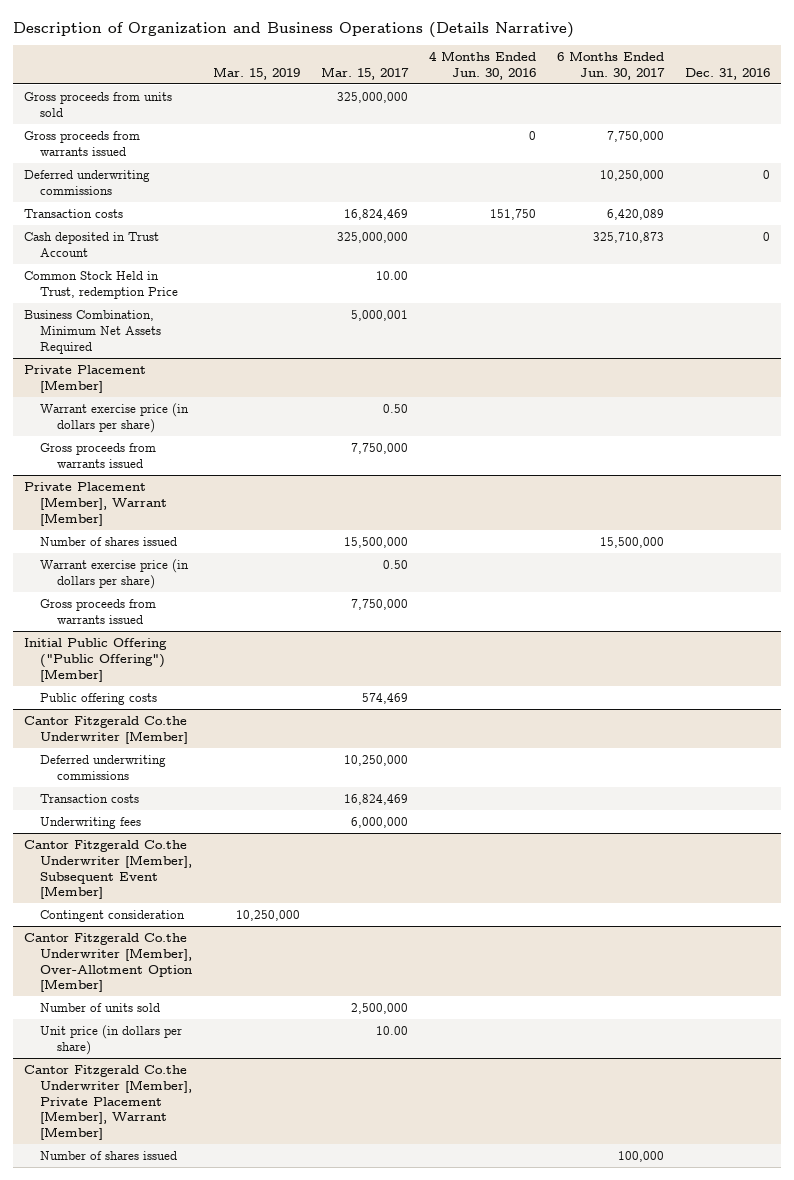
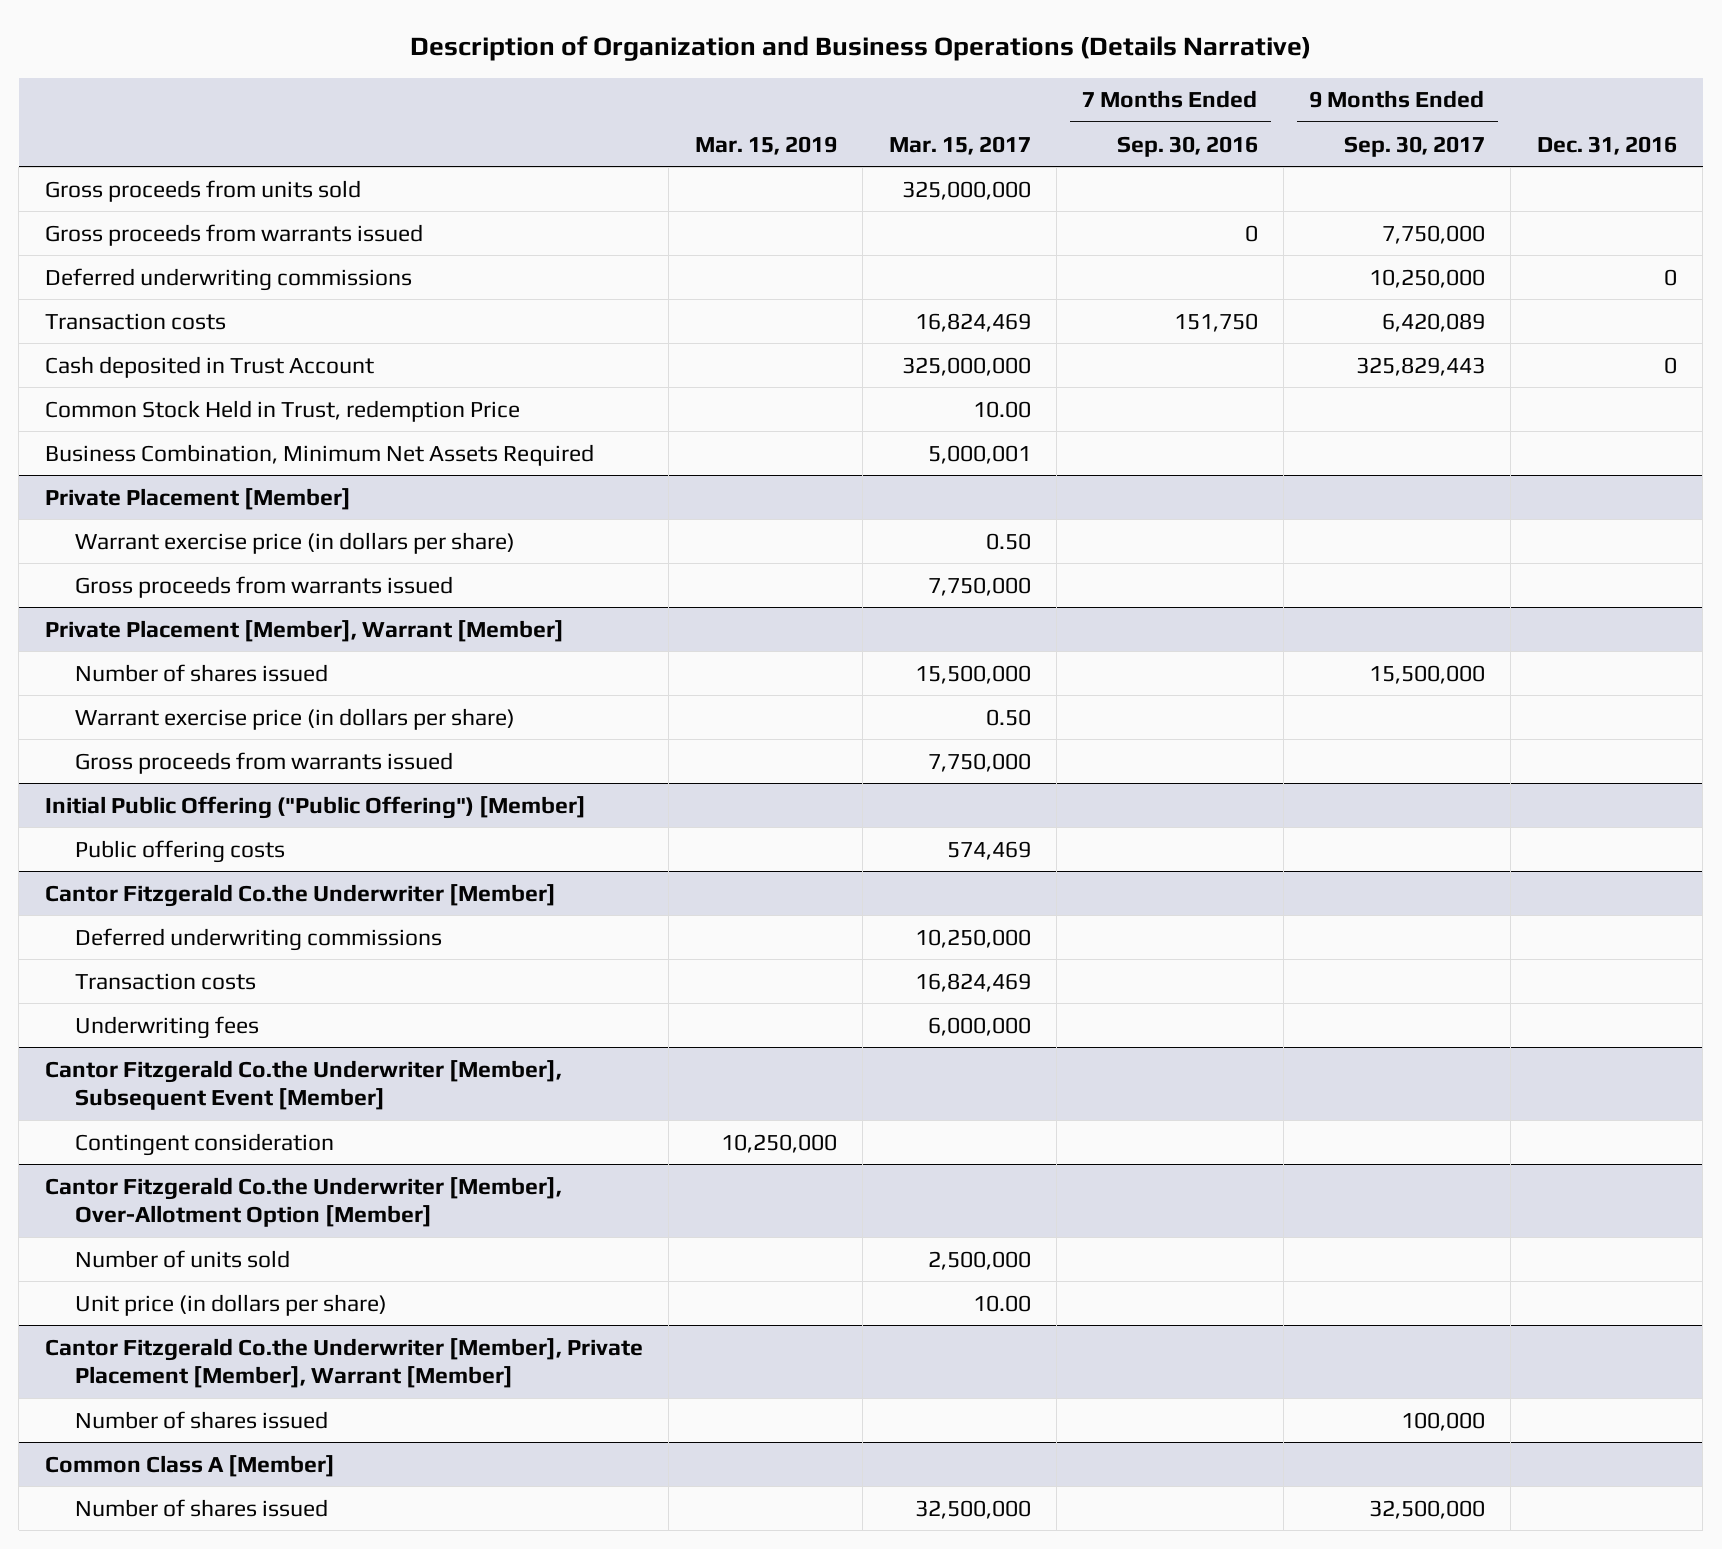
- | Mar. 15, 2019 | Mar. 15, 2017 | 4 Months Ended Jun. 30, 2016 | 6 Months Ended Jun. 30, 2017 | Dec. 31, 2016
+ | Mar. 15, 2019 | Mar. 15, 2017 | 7 Months Ended Sep. 30, 2016 | 9 Months Ended Sep. 30, 2017 | Dec. 31, 2016
+ Common Class A [Member]
+ Number of shares issued | | 32,500,000 | | 32,500,000 |

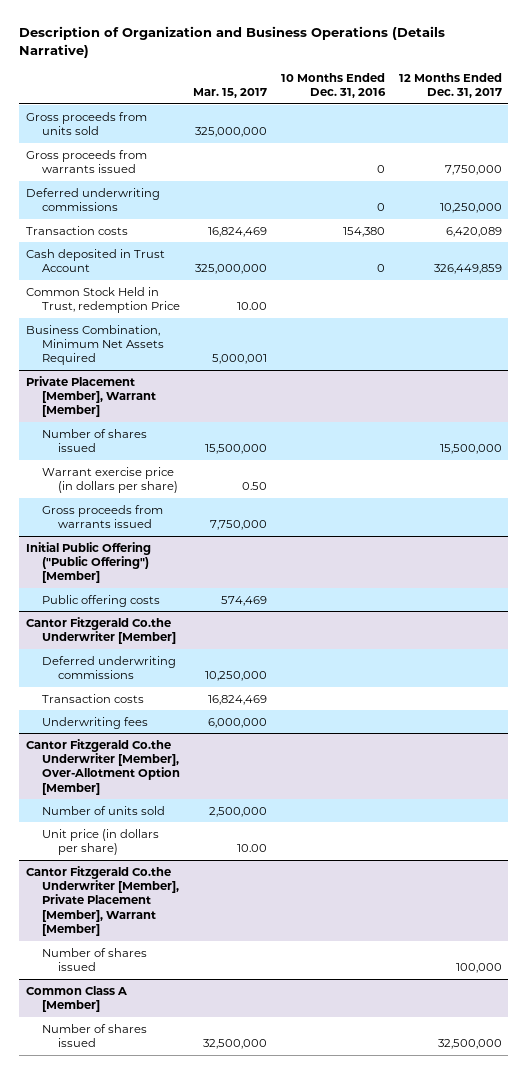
- | Mar. 15, 2019 | Mar. 15, 2017 | 7 Months Ended Sep. 30, 2016 | 9 Months Ended Sep. 30, 2017 | Dec. 31, 2016
+ | Mar. 15, 2017 | 10 Months Ended Dec. 31, 2016 | 12 Months Ended Dec. 31, 2017
- Private Placement [Member]
- Warrant exercise price (in dollars per share) | | 0.50 | | |
- Gross proceeds from warrants issued | | 7,750,000 | | |
- Cantor Fitzgerald Co.the Underwriter [Member], Subsequent Event [Member]
- Contingent consideration | 10,250,000 | | | |

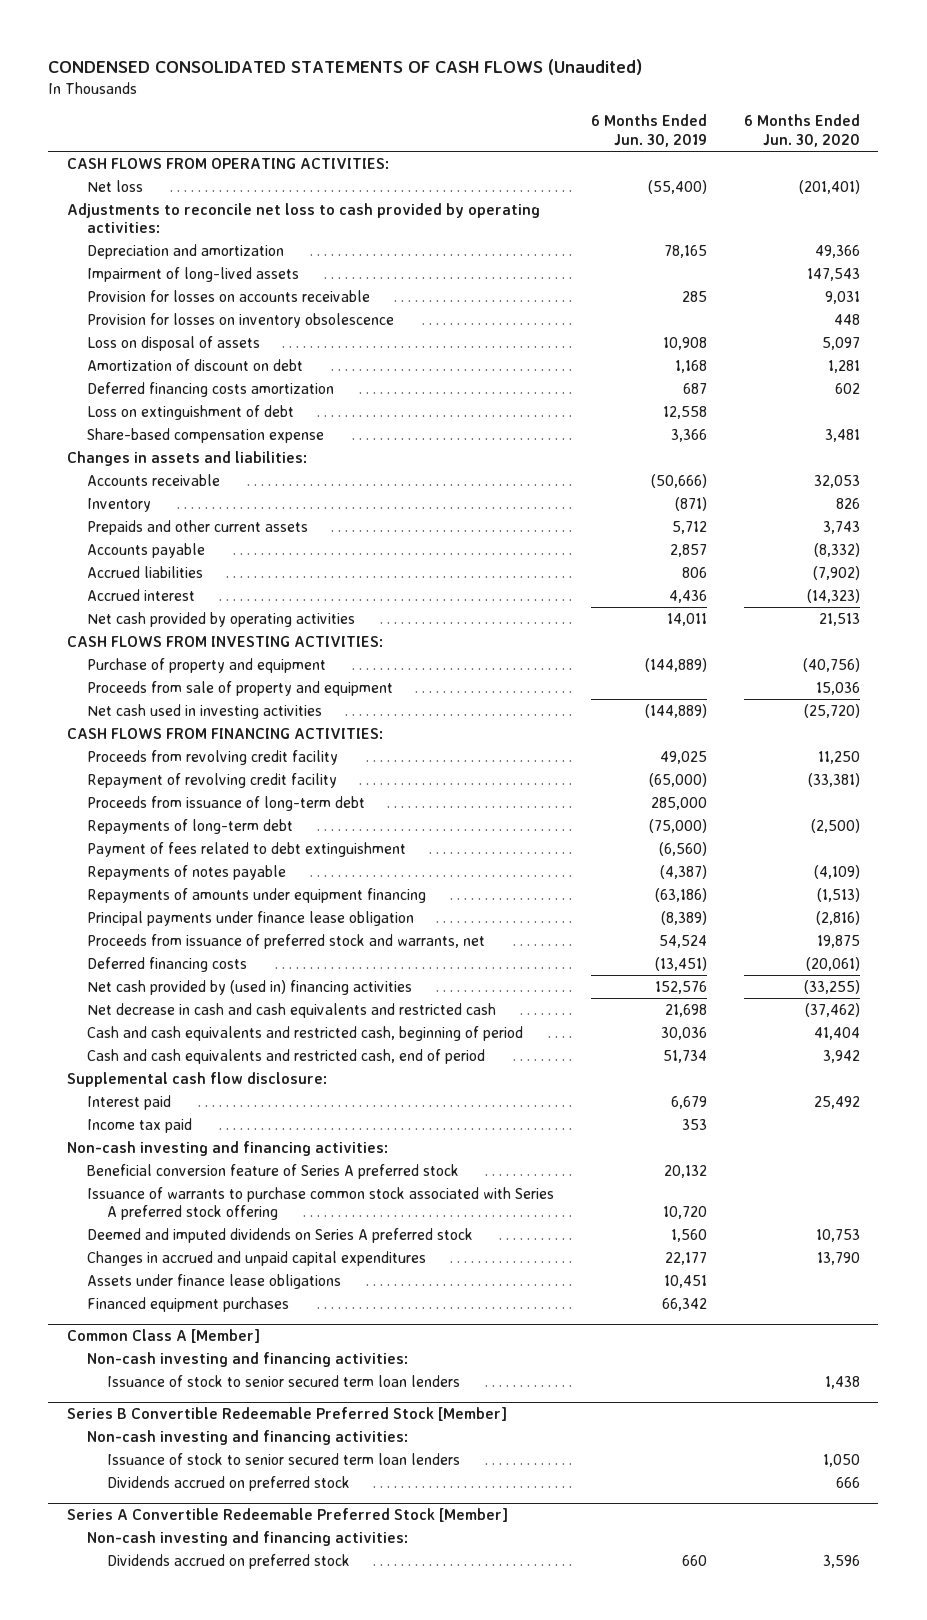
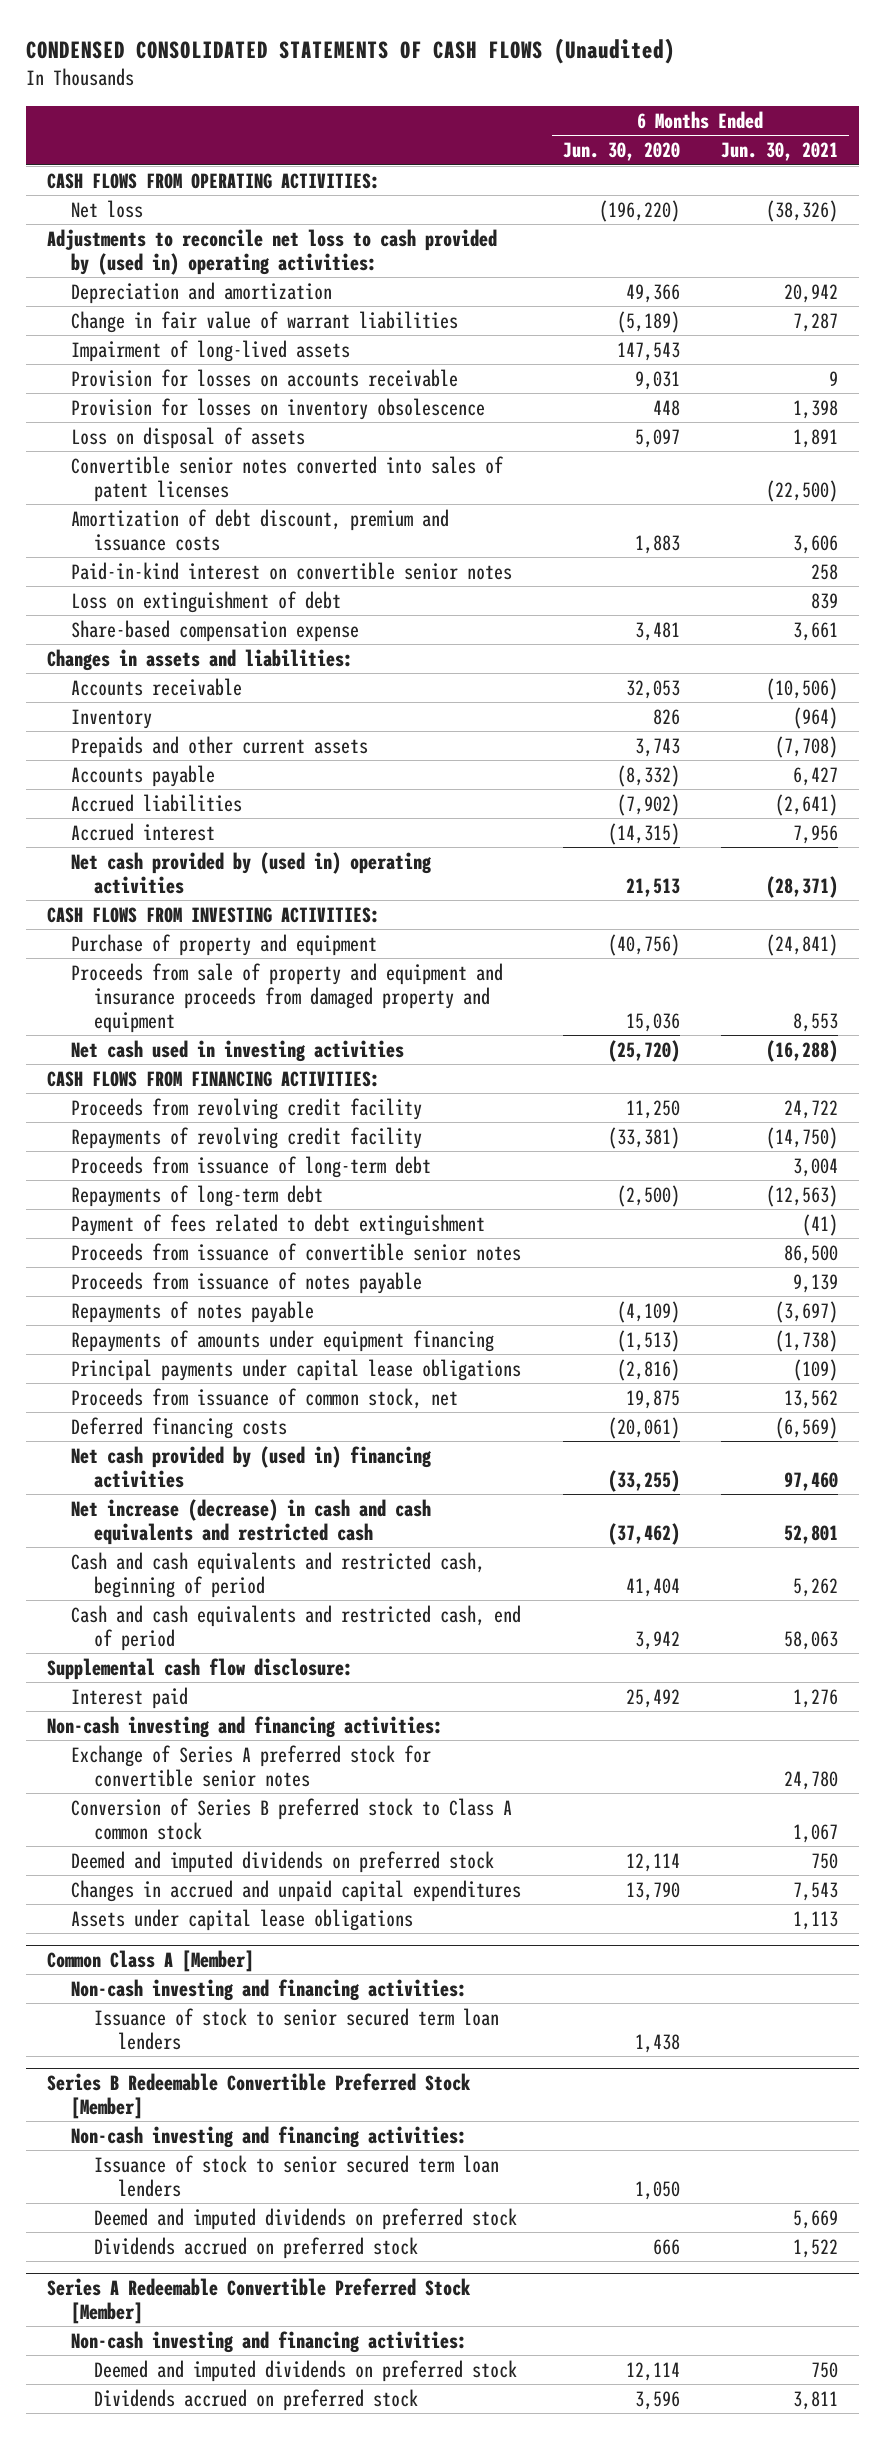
- | 6 Months Ended Jun. 30, 2019 | 6 Months Ended Jun. 30, 2020
+ | 6 Months Ended Jun. 30, 2020 | 6 Months Ended Jun. 30, 2021
- Net loss | (55,400) | (201,401)
- Adjustments to reconcile net loss to cash provided by operating activities:
+ Net loss | (196,220) | (38,326)
+ Adjustments to reconcile net loss to cash provided by (used in) operating activities:
+ Change in fair value of warrant liabilities | (5,189) | 7,287
- Amortization of discount on debt | 1,168 | 1,281
- Deferred financing costs amortization | 687 | 602
+ Convertible senior notes converted into sales of patent licenses | | (22,500)
+ Amortization of debt discount, premium and issuance costs | 1,883 | 3,606
+ Paid-in-kind interest on convertible senior notes | | 258
- Accrued interest | 4,436 | (14,323)
- Net cash provided by operating activities | 14,011 | 21,513
+ Accrued interest | (14,315) | 7,956
+ Net cash provided by (used in) operating activities | 21,513 | (28,371)
- Proceeds from sale of property and equipment | | 15,036
+ Proceeds from sale of property and equipment and insurance proceeds from damaged property and equipment | 15,036 | 8,553
- Repayment of revolving credit facility | (65,000) | (33,381)
+ Repayments of revolving credit facility | (33,381) | (14,750)
+ Proceeds from issuance of convertible senior notes | | 86,500
+ Proceeds from issuance of notes payable | | 9,139
- Principal payments under finance lease obligation | (8,389) | (2,816)
- Proceeds from issuance of preferred stock and warrants, net | 54,524 | 19,875
+ Principal payments under capital lease obligations | (2,816) | (109)
+ Proceeds from issuance of common stock, net | 19,875 | 13,562
- Net decrease in cash and cash equivalents and restricted cash | 21,698 | (37,462)
+ Net increase (decrease) in cash and cash equivalents and restricted cash | (37,462) | 52,801
- Income tax paid | 353 |
- Beneficial conversion feature of Series A preferred stock | 20,132 |
- Issuance of warrants to purchase common stock associated with Series A preferred stock offering | 10,720 |
- Deemed and imputed dividends on Series A preferred stock | 1,560 | 10,753
+ Exchange of Series A preferred stock for convertible senior notes | | 24,780
+ Conversion of Series B preferred stock to Class A common stock | | 1,067
+ Deemed and imputed dividends on preferred stock | 12,114 | 750
- Assets under finance lease obligations | 10,451 |
- Financed equipment purchases | 66,342 |
+ Assets under capital lease obligations | | 1,113
- Series B Convertible Redeemable Preferred Stock [Member]
+ Series B Redeemable Convertible Preferred Stock [Member]
+ Deemed and imputed dividends on preferred stock | | 5,669
- Series A Convertible Redeemable Preferred Stock [Member]
+ Series A Redeemable Convertible Preferred Stock [Member]
+ Deemed and imputed dividends on preferred stock | 12,114 | 750

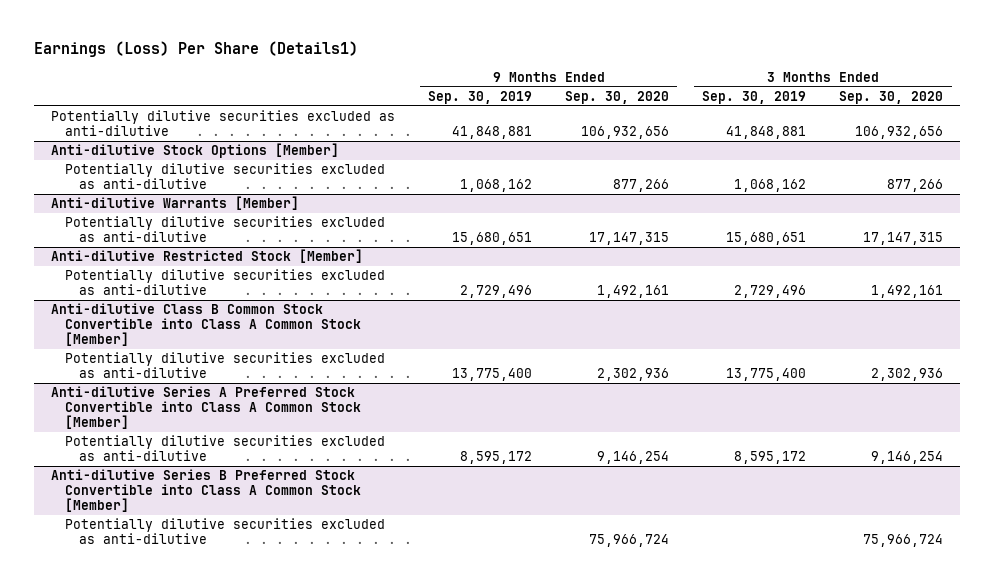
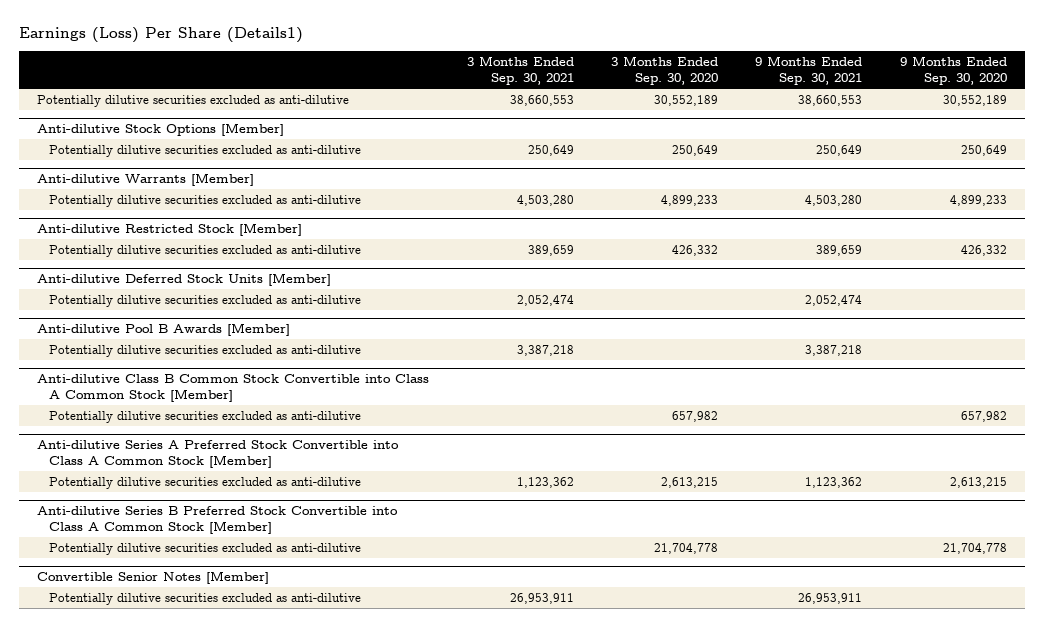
- | 9 Months Ended Sep. 30, 2019 | 9 Months Ended Sep. 30, 2020 | 3 Months Ended Sep. 30, 2019 | 3 Months Ended Sep. 30, 2020
+ | 3 Months Ended Sep. 30, 2021 | 3 Months Ended Sep. 30, 2020 | 9 Months Ended Sep. 30, 2021 | 9 Months Ended Sep. 30, 2020
- Potentially dilutive securities excluded as anti-dilutive | 41,848,881 | 106,932,656 | 41,848,881 | 106,932,656
+ Potentially dilutive securities excluded as anti-dilutive | 38,660,553 | 30,552,189 | 38,660,553 | 30,552,189
@ Anti-dilutive Stock Options [Member]
- Potentially dilutive securities excluded as anti-dilutive | 1,068,162 | 877,266 | 1,068,162 | 877,266
+ Potentially dilutive securities excluded as anti-dilutive | 250,649 | 250,649 | 250,649 | 250,649
@ Anti-dilutive Warrants [Member]
- Potentially dilutive securities excluded as anti-dilutive | 15,680,651 | 17,147,315 | 15,680,651 | 17,147,315
+ Potentially dilutive securities excluded as anti-dilutive | 4,503,280 | 4,899,233 | 4,503,280 | 4,899,233
@ Anti-dilutive Restricted Stock [Member]
- Potentially dilutive securities excluded as anti-dilutive | 2,729,496 | 1,492,161 | 2,729,496 | 1,492,161
+ Potentially dilutive securities excluded as anti-dilutive | 389,659 | 426,332 | 389,659 | 426,332
+ Anti-dilutive Deferred Stock Units [Member]
+ Potentially dilutive securities excluded as anti-dilutive | 2,052,474 | | 2,052,474 |
+ Anti-dilutive Pool B Awards [Member]
+ Potentially dilutive securities excluded as anti-dilutive | 3,387,218 | | 3,387,218 |
@ Anti-dilutive Class B Common Stock Convertible into Class A Common Stock [Member]
- Potentially dilutive securities excluded as anti-dilutive | 13,775,400 | 2,302,936 | 13,775,400 | 2,302,936
+ Potentially dilutive securities excluded as anti-dilutive | | 657,982 | | 657,982
@ Anti-dilutive Series A Preferred Stock Convertible into Class A Common Stock [Member]
- Potentially dilutive securities excluded as anti-dilutive | 8,595,172 | 9,146,254 | 8,595,172 | 9,146,254
+ Potentially dilutive securities excluded as anti-dilutive | 1,123,362 | 2,613,215 | 1,123,362 | 2,613,215
@ Anti-dilutive Series B Preferred Stock Convertible into Class A Common Stock [Member]
- Potentially dilutive securities excluded as anti-dilutive | | 75,966,724 | | 75,966,724
+ Potentially dilutive securities excluded as anti-dilutive | | 21,704,778 | | 21,704,778
+ Convertible Senior Notes [Member]
+ Potentially dilutive securities excluded as anti-dilutive | 26,953,911 | | 26,953,911 |

